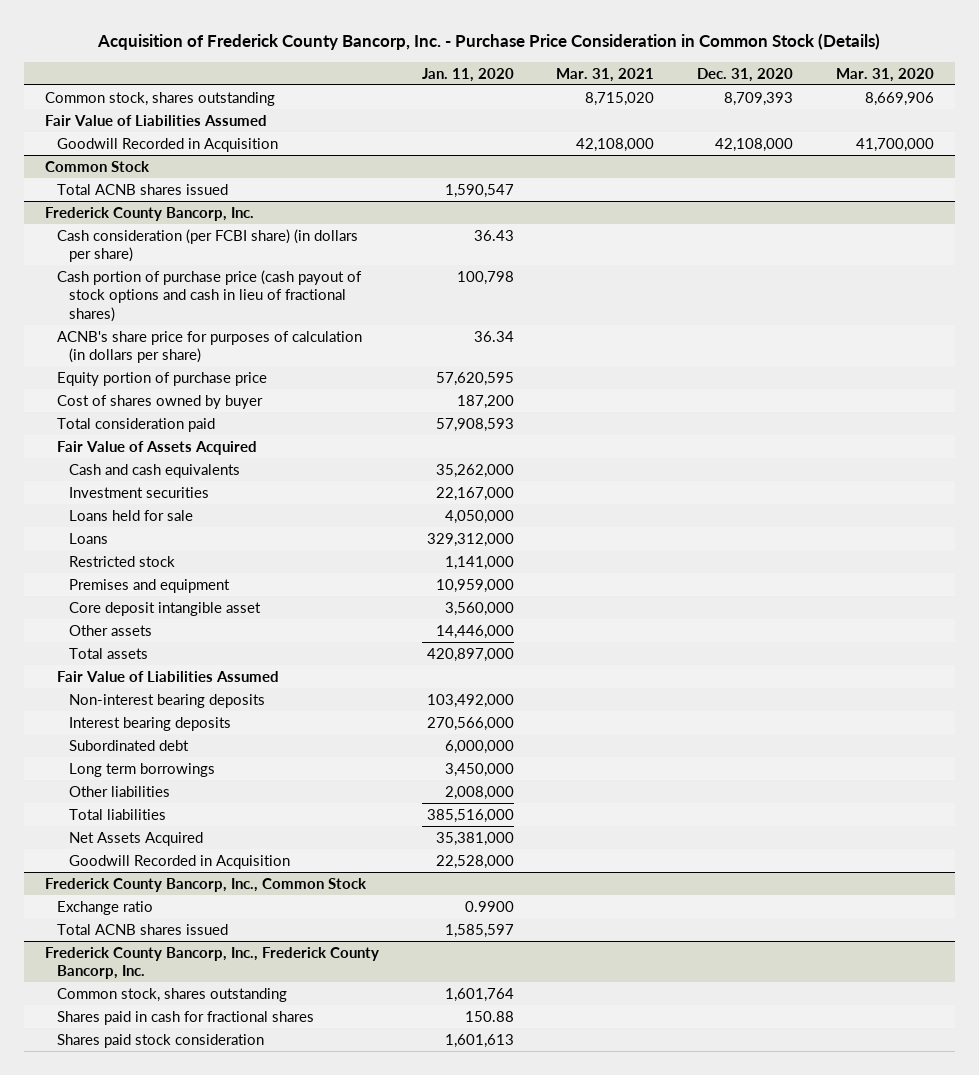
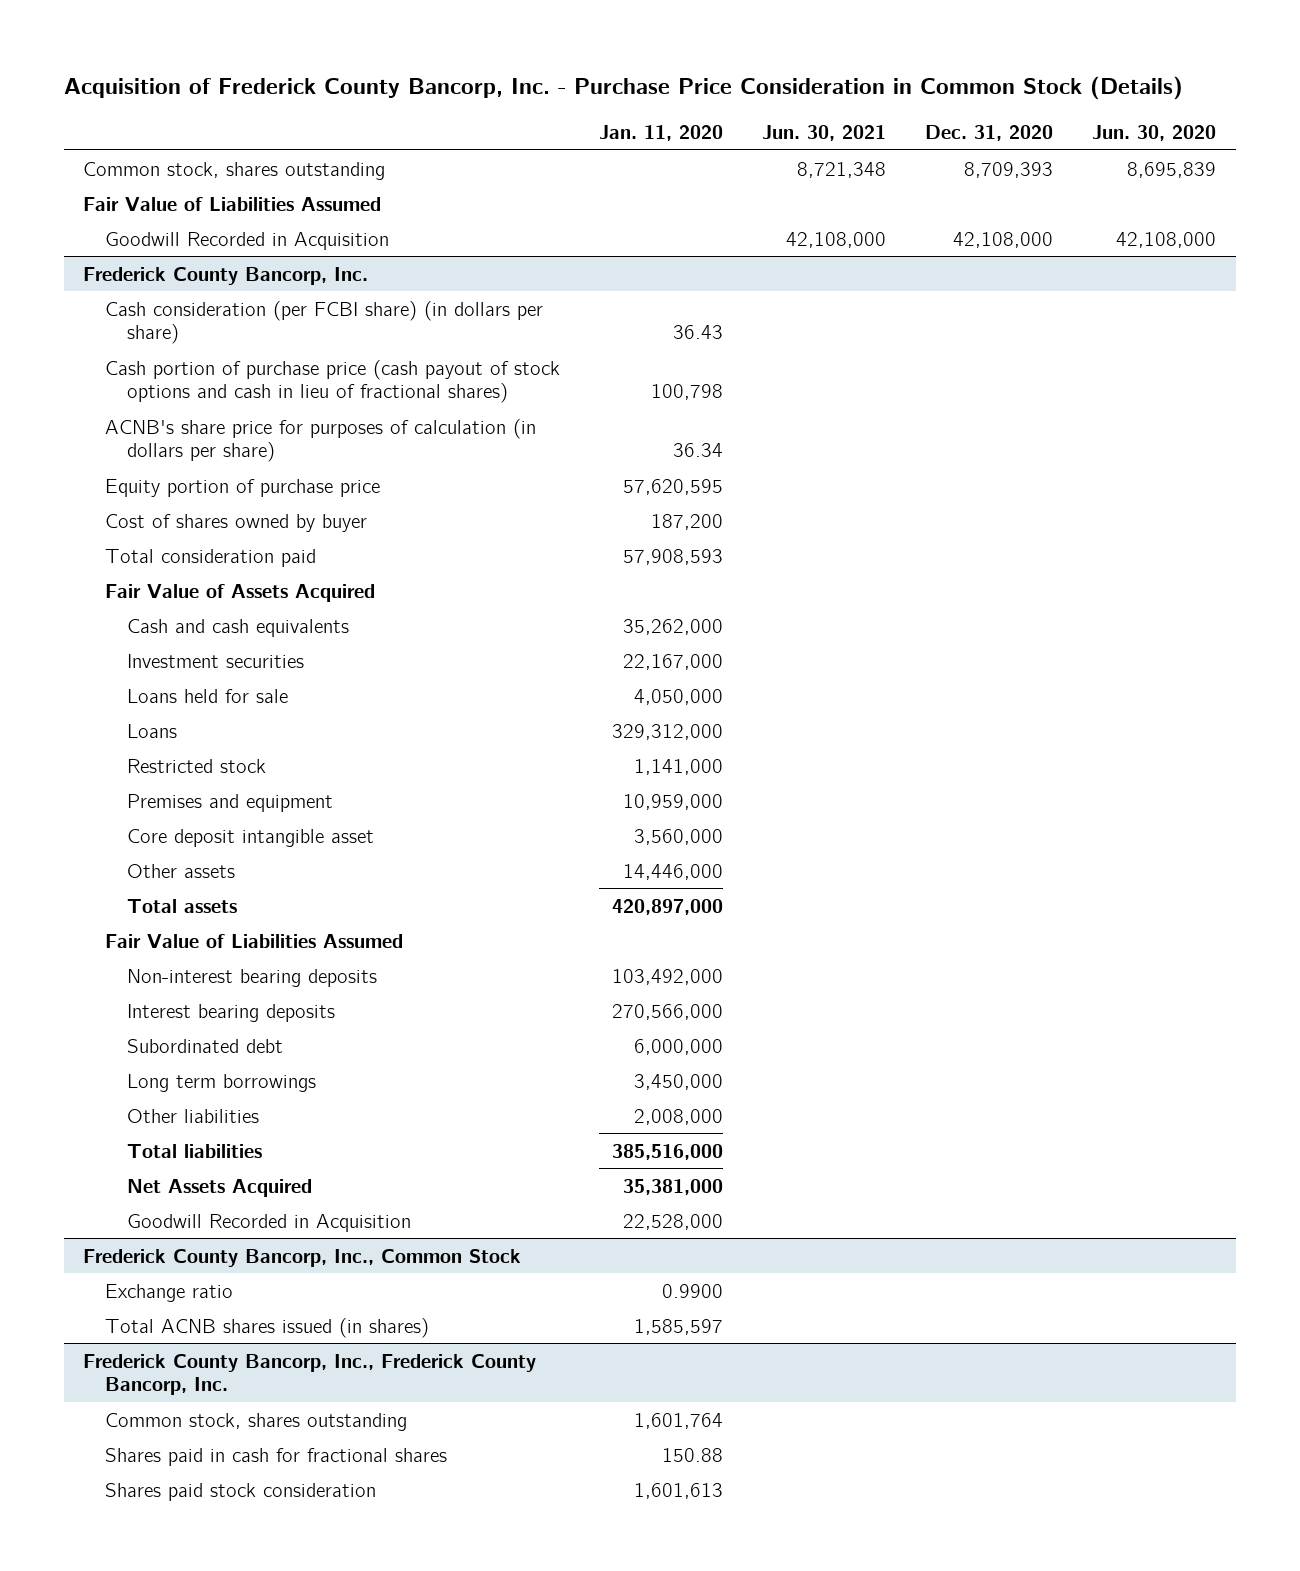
- | Jan. 11, 2020 | Mar. 31, 2021 | Dec. 31, 2020 | Mar. 31, 2020
+ | Jan. 11, 2020 | Jun. 30, 2021 | Dec. 31, 2020 | Jun. 30, 2020
- Common Stock
- Total ACNB shares issued | 1,590,547 | | |
@ Frederick County Bancorp, Inc., Common Stock
- Total ACNB shares issued | 1,585,597 | | |
+ Total ACNB shares issued (in shares) | 1,585,597 | | |

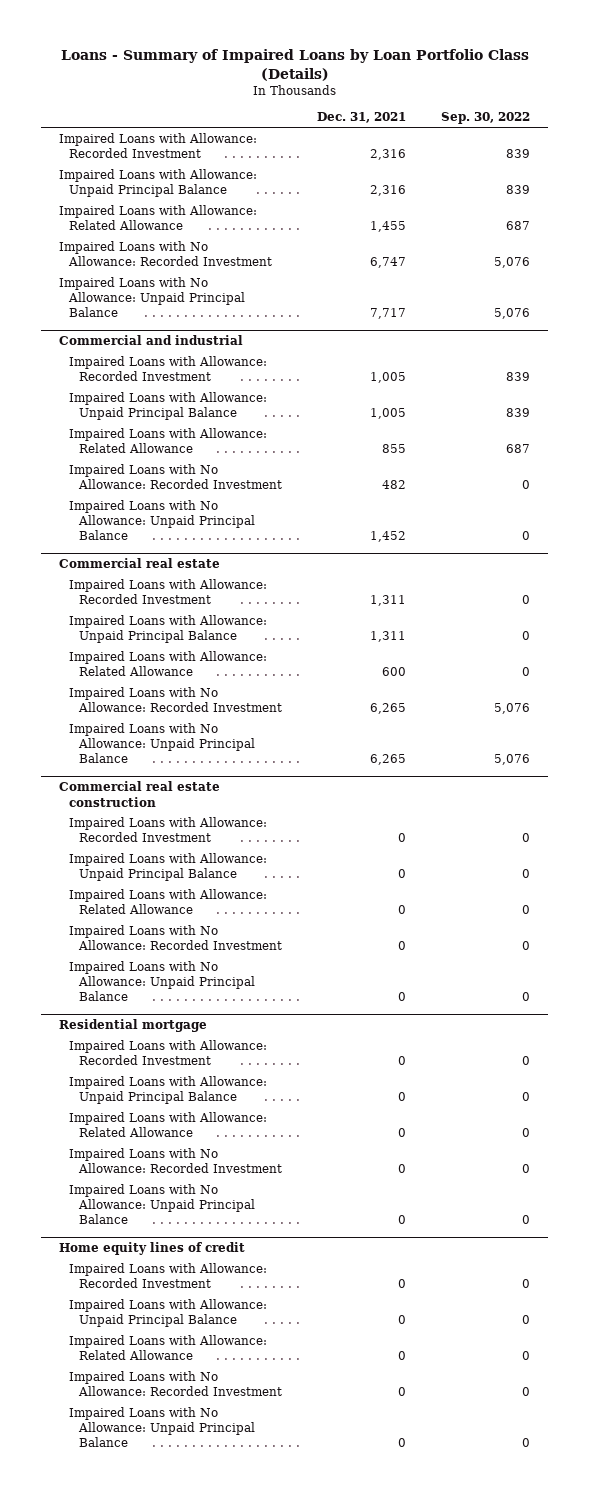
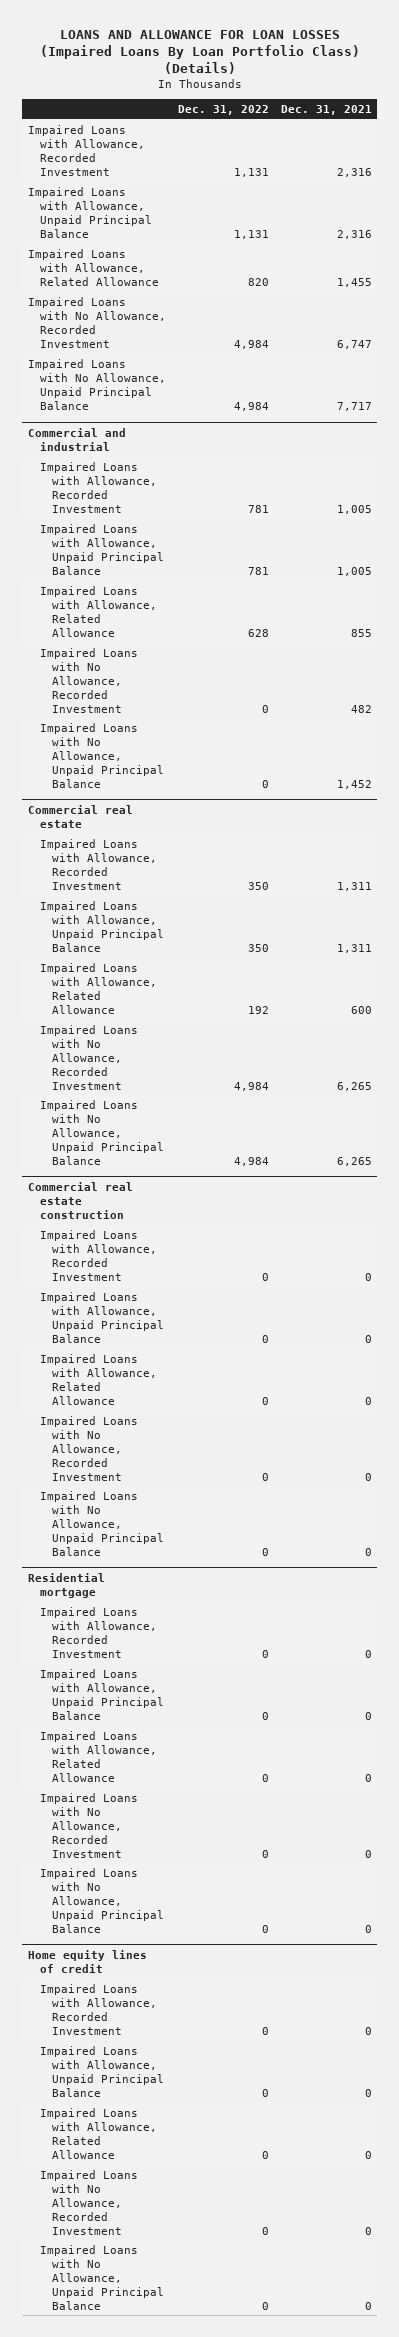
- Loans - Summary of Impaired Loans by Loan Portfolio Class (Details)
+ LOANS AND ALLOWANCE FOR LOAN LOSSES (Impaired Loans By Loan Portfolio Class) (Details)
- | Dec. 31, 2021 | Sep. 30, 2022
+ | Dec. 31, 2022 | Dec. 31, 2021
- Impaired Loans with Allowance: Recorded Investment | 2,316 | 839
- Impaired Loans with Allowance: Unpaid Principal Balance | 2,316 | 839
- Impaired Loans with Allowance: Related Allowance | 1,455 | 687
- Impaired Loans with No Allowance: Recorded Investment | 6,747 | 5,076
- Impaired Loans with No Allowance: Unpaid Principal Balance | 7,717 | 5,076
+ Impaired Loans with Allowance, Recorded Investment | 1,131 | 2,316
+ Impaired Loans with Allowance, Unpaid Principal Balance | 1,131 | 2,316
+ Impaired Loans with Allowance, Related Allowance | 820 | 1,455
+ Impaired Loans with No Allowance, Recorded Investment | 4,984 | 6,747
+ Impaired Loans with No Allowance, Unpaid Principal Balance | 4,984 | 7,717
@ Commercial and industrial
- Impaired Loans with Allowance: Recorded Investment | 1,005 | 839
- Impaired Loans with Allowance: Unpaid Principal Balance | 1,005 | 839
- Impaired Loans with Allowance: Related Allowance | 855 | 687
- Impaired Loans with No Allowance: Recorded Investment | 482 | 0
- Impaired Loans with No Allowance: Unpaid Principal Balance | 1,452 | 0
+ Impaired Loans with Allowance, Recorded Investment | 781 | 1,005
+ Impaired Loans with Allowance, Unpaid Principal Balance | 781 | 1,005
+ Impaired Loans with Allowance, Related Allowance | 628 | 855
+ Impaired Loans with No Allowance, Recorded Investment | 0 | 482
+ Impaired Loans with No Allowance, Unpaid Principal Balance | 0 | 1,452
@ Commercial real estate
- Impaired Loans with Allowance: Recorded Investment | 1,311 | 0
- Impaired Loans with Allowance: Unpaid Principal Balance | 1,311 | 0
- Impaired Loans with Allowance: Related Allowance | 600 | 0
- Impaired Loans with No Allowance: Recorded Investment | 6,265 | 5,076
- Impaired Loans with No Allowance: Unpaid Principal Balance | 6,265 | 5,076
+ Impaired Loans with Allowance, Recorded Investment | 350 | 1,311
+ Impaired Loans with Allowance, Unpaid Principal Balance | 350 | 1,311
+ Impaired Loans with Allowance, Related Allowance | 192 | 600
+ Impaired Loans with No Allowance, Recorded Investment | 4,984 | 6,265
+ Impaired Loans with No Allowance, Unpaid Principal Balance | 4,984 | 6,265
@ Commercial real estate construction
- Impaired Loans with Allowance: Recorded Investment | 0 | 0
- Impaired Loans with Allowance: Unpaid Principal Balance | 0 | 0
- Impaired Loans with Allowance: Related Allowance | 0 | 0
- Impaired Loans with No Allowance: Recorded Investment | 0 | 0
- Impaired Loans with No Allowance: Unpaid Principal Balance | 0 | 0
+ Impaired Loans with Allowance, Recorded Investment | 0 | 0
+ Impaired Loans with Allowance, Unpaid Principal Balance | 0 | 0
+ Impaired Loans with Allowance, Related Allowance | 0 | 0
+ Impaired Loans with No Allowance, Recorded Investment | 0 | 0
+ Impaired Loans with No Allowance, Unpaid Principal Balance | 0 | 0
@ Residential mortgage
- Impaired Loans with Allowance: Recorded Investment | 0 | 0
- Impaired Loans with Allowance: Unpaid Principal Balance | 0 | 0
- Impaired Loans with Allowance: Related Allowance | 0 | 0
- Impaired Loans with No Allowance: Recorded Investment | 0 | 0
- Impaired Loans with No Allowance: Unpaid Principal Balance | 0 | 0
+ Impaired Loans with Allowance, Recorded Investment | 0 | 0
+ Impaired Loans with Allowance, Unpaid Principal Balance | 0 | 0
+ Impaired Loans with Allowance, Related Allowance | 0 | 0
+ Impaired Loans with No Allowance, Recorded Investment | 0 | 0
+ Impaired Loans with No Allowance, Unpaid Principal Balance | 0 | 0
@ Home equity lines of credit
- Impaired Loans with Allowance: Recorded Investment | 0 | 0
- Impaired Loans with Allowance: Unpaid Principal Balance | 0 | 0
- Impaired Loans with Allowance: Related Allowance | 0 | 0
- Impaired Loans with No Allowance: Recorded Investment | 0 | 0
- Impaired Loans with No Allowance: Unpaid Principal Balance | 0 | 0
+ Impaired Loans with Allowance, Recorded Investment | 0 | 0
+ Impaired Loans with Allowance, Unpaid Principal Balance | 0 | 0
+ Impaired Loans with Allowance, Related Allowance | 0 | 0
+ Impaired Loans with No Allowance, Recorded Investment | 0 | 0
+ Impaired Loans with No Allowance, Unpaid Principal Balance | 0 | 0

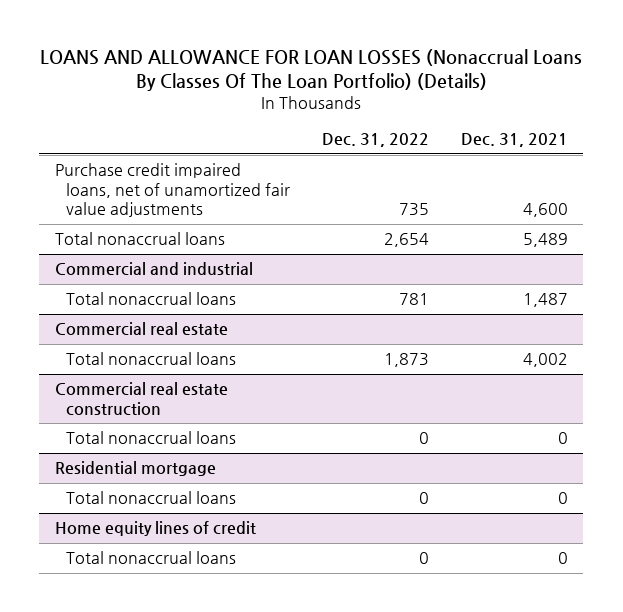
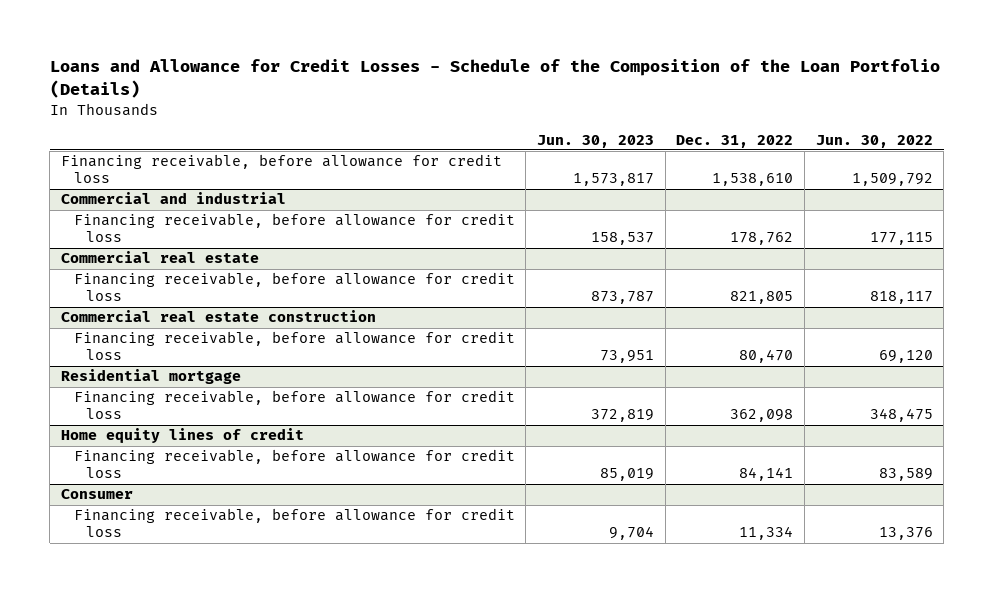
- LOANS AND ALLOWANCE FOR LOAN LOSSES (Nonaccrual Loans By Classes Of The Loan Portfolio) (Details)
+ Loans and Allowance for Credit Losses - Schedule of the Composition of the Loan Portfolio (Details)
- | Dec. 31, 2022 | Dec. 31, 2021
+ | Jun. 30, 2023 | Dec. 31, 2022 | Jun. 30, 2022
- Purchase credit impaired loans, net of unamortized fair value adjustments | 735 | 4,600
- Total nonaccrual loans | 2,654 | 5,489
+ Financing receivable, before allowance for credit loss | 1,573,817 | 1,538,610 | 1,509,792
@ Commercial and industrial
- Total nonaccrual loans | 781 | 1,487
+ Financing receivable, before allowance for credit loss | 158,537 | 178,762 | 177,115
@ Commercial real estate
- Total nonaccrual loans | 1,873 | 4,002
+ Financing receivable, before allowance for credit loss | 873,787 | 821,805 | 818,117
@ Commercial real estate construction
- Total nonaccrual loans | 0 | 0
+ Financing receivable, before allowance for credit loss | 73,951 | 80,470 | 69,120
@ Residential mortgage
- Total nonaccrual loans | 0 | 0
+ Financing receivable, before allowance for credit loss | 372,819 | 362,098 | 348,475
@ Home equity lines of credit
- Total nonaccrual loans | 0 | 0
+ Financing receivable, before allowance for credit loss | 85,019 | 84,141 | 83,589
+ Consumer
+ Financing receivable, before allowance for credit loss | 9,704 | 11,334 | 13,376

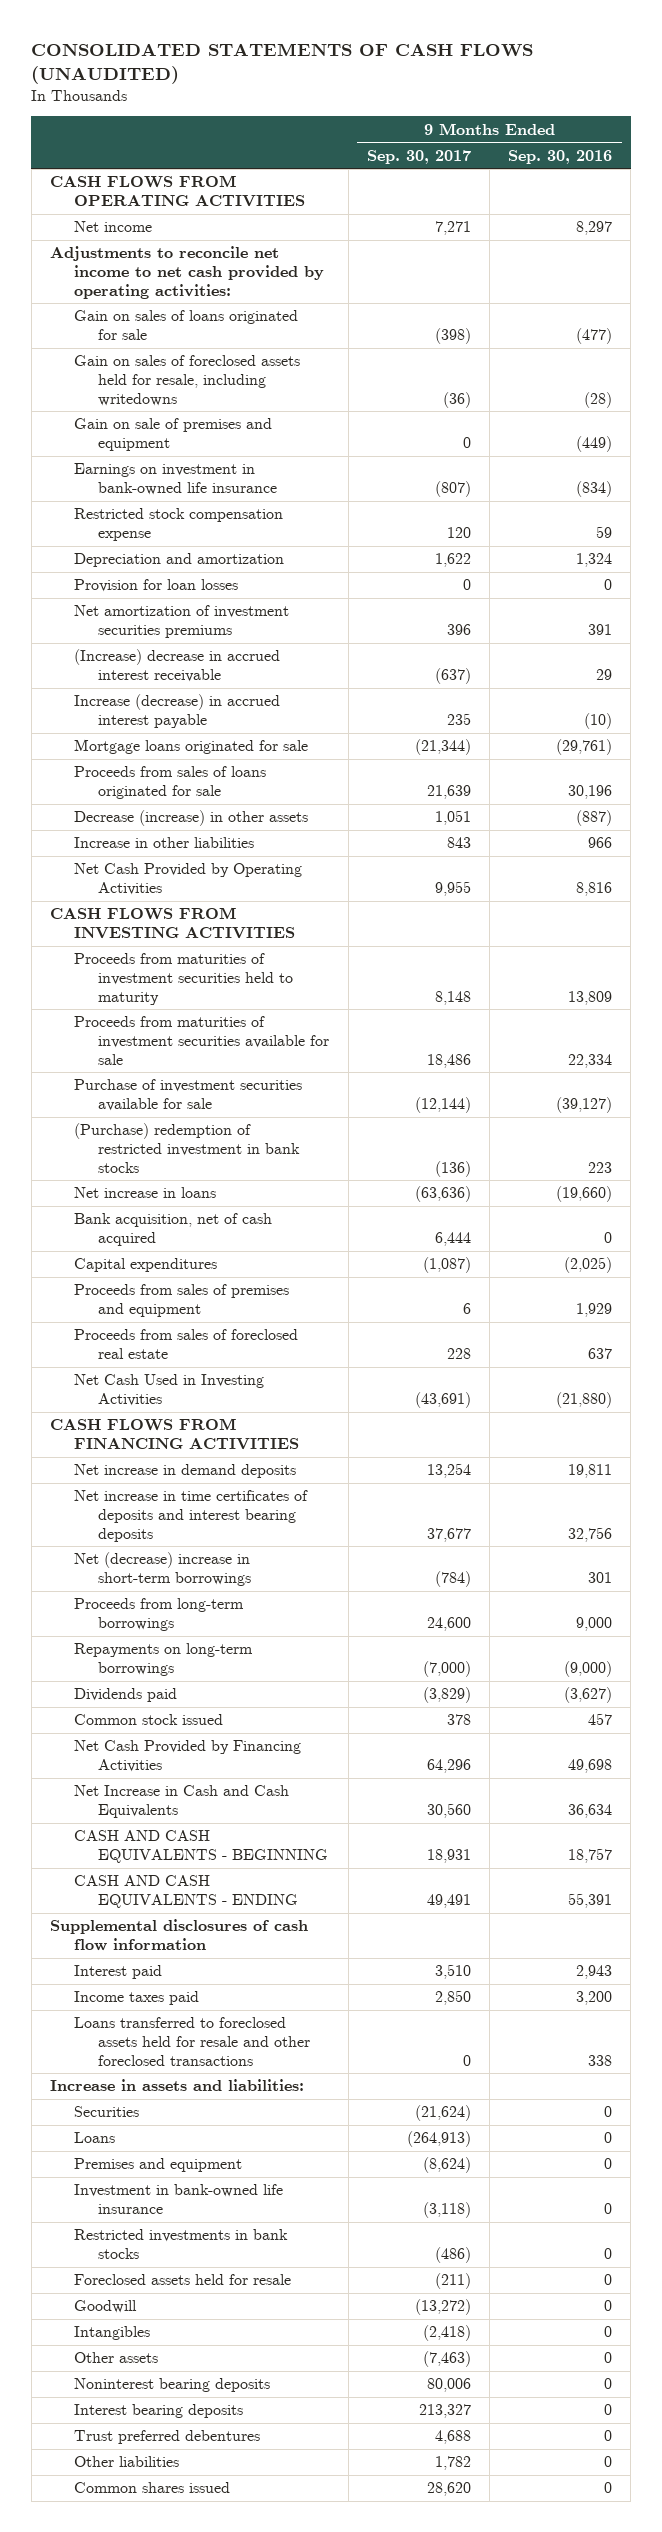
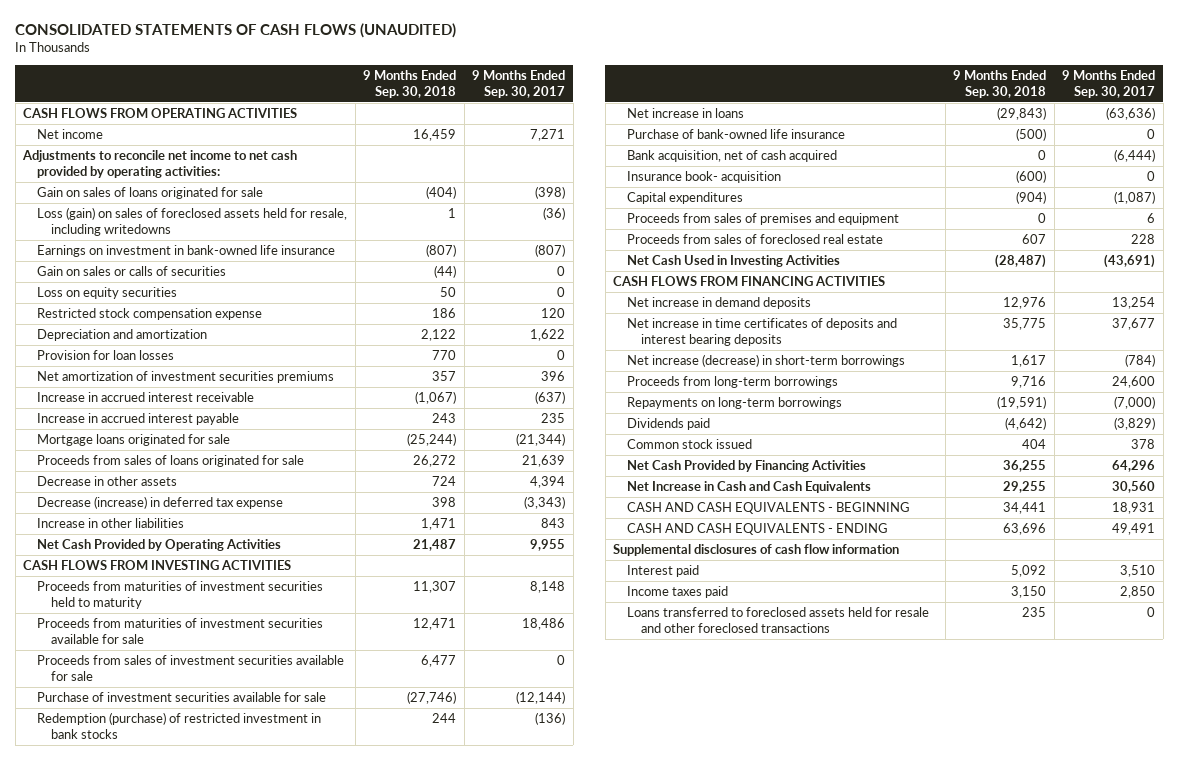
- | 9 Months Ended Sep. 30, 2017 | 9 Months Ended Sep. 30, 2016
+ | 9 Months Ended Sep. 30, 2018 | 9 Months Ended Sep. 30, 2017
- Gain on sales of foreclosed assets held for resale, including writedowns | (36) | (28)
- Gain on sale of premises and equipment | 0 | (449)
+ Loss (gain) on sales of foreclosed assets held for resale, including writedowns | 1 | (36)
+ Gain on sales or calls of securities | (44) | 0
+ Loss on equity securities | 50 | 0
- (Increase) decrease in accrued interest receivable | (637) | 29
- Increase (decrease) in accrued interest payable | 235 | (10)
+ Increase in accrued interest receivable | (1,067) | (637)
+ Increase in accrued interest payable | 243 | 235
- Decrease (increase) in other assets | 1,051 | (887)
+ Decrease in other assets | 724 | 4,394
+ Decrease (increase) in deferred tax expense | 398 | (3,343)
+ Proceeds from sales of investment securities available for sale | 6,477 | 0
- (Purchase) redemption of restricted investment in bank stocks | (136) | 223
+ Redemption (purchase) of restricted investment in bank stocks | 244 | (136)
- Bank acquisition, net of cash acquired | 6,444 | 0
+ Purchase of bank-owned life insurance | (500) | 0
+ Bank acquisition, net of cash acquired | 0 | (6,444)
+ Insurance book- acquisition | (600) | 0
- Net (decrease) increase in short-term borrowings | (784) | 301
+ Net increase (decrease) in short-term borrowings | 1,617 | (784)
- Increase in assets and liabilities:
- Securities | (21,624) | 0
- Loans | (264,913) | 0
- Premises and equipment | (8,624) | 0
- Investment in bank-owned life insurance | (3,118) | 0
- Restricted investments in bank stocks | (486) | 0
- Foreclosed assets held for resale | (211) | 0
- Goodwill | (13,272) | 0
- Intangibles | (2,418) | 0
- Other assets | (7,463) | 0
- Noninterest bearing deposits | 80,006 | 0
- Interest bearing deposits | 213,327 | 0
- Trust preferred debentures | 4,688 | 0
- Other liabilities | 1,782 | 0
- Common shares issued | 28,620 | 0

